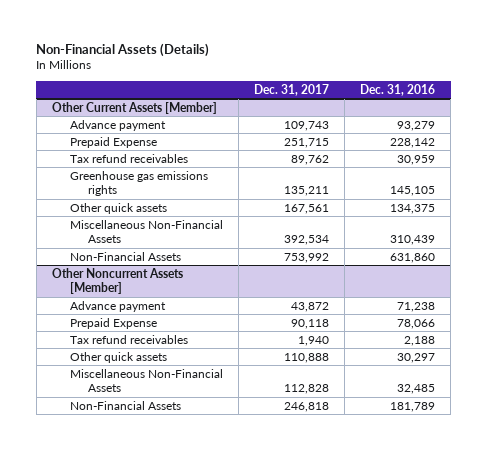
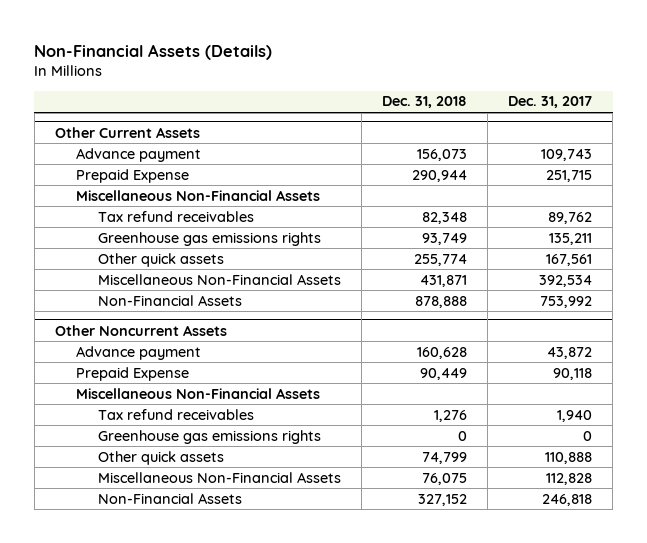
- | Dec. 31, 2017 | Dec. 31, 2016
+ | Dec. 31, 2018 | Dec. 31, 2017
- Other Current Assets [Member]
+ Other Current Assets
+ Miscellaneous Non-Financial Assets
- Other Noncurrent Assets [Member]
+ Other Noncurrent Assets
+ Miscellaneous Non-Financial Assets
+ Greenhouse gas emissions rights | 0 | 0

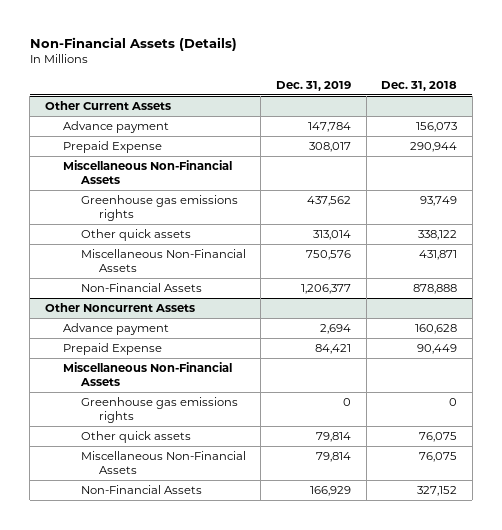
- | Dec. 31, 2018 | Dec. 31, 2017
+ | Dec. 31, 2019 | Dec. 31, 2018
@ Other Current Assets
- Tax refund receivables | 82,348 | 89,762
- Other quick assets | 255,774 | 167,561
+ Other quick assets | 313,014 | 338,122
@ Other Noncurrent Assets
- Tax refund receivables | 1,276 | 1,940
- Other quick assets | 74,799 | 110,888
+ Other quick assets | 79,814 | 76,075

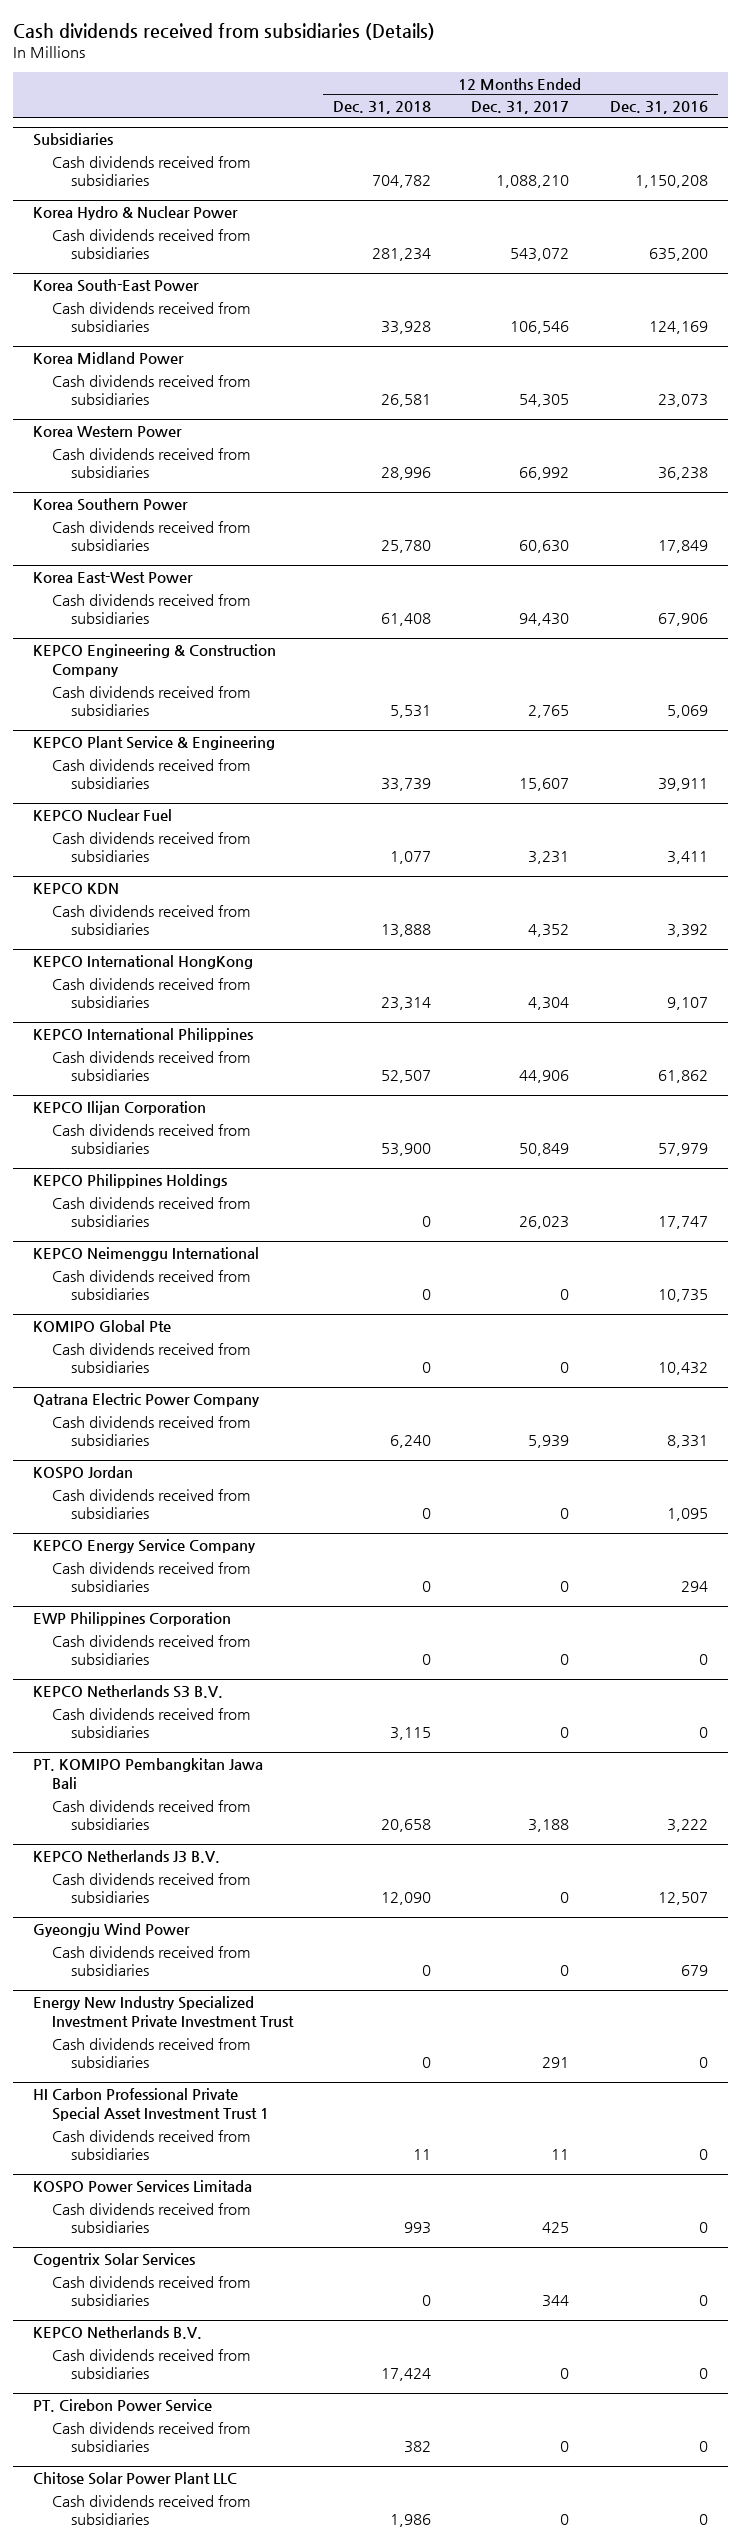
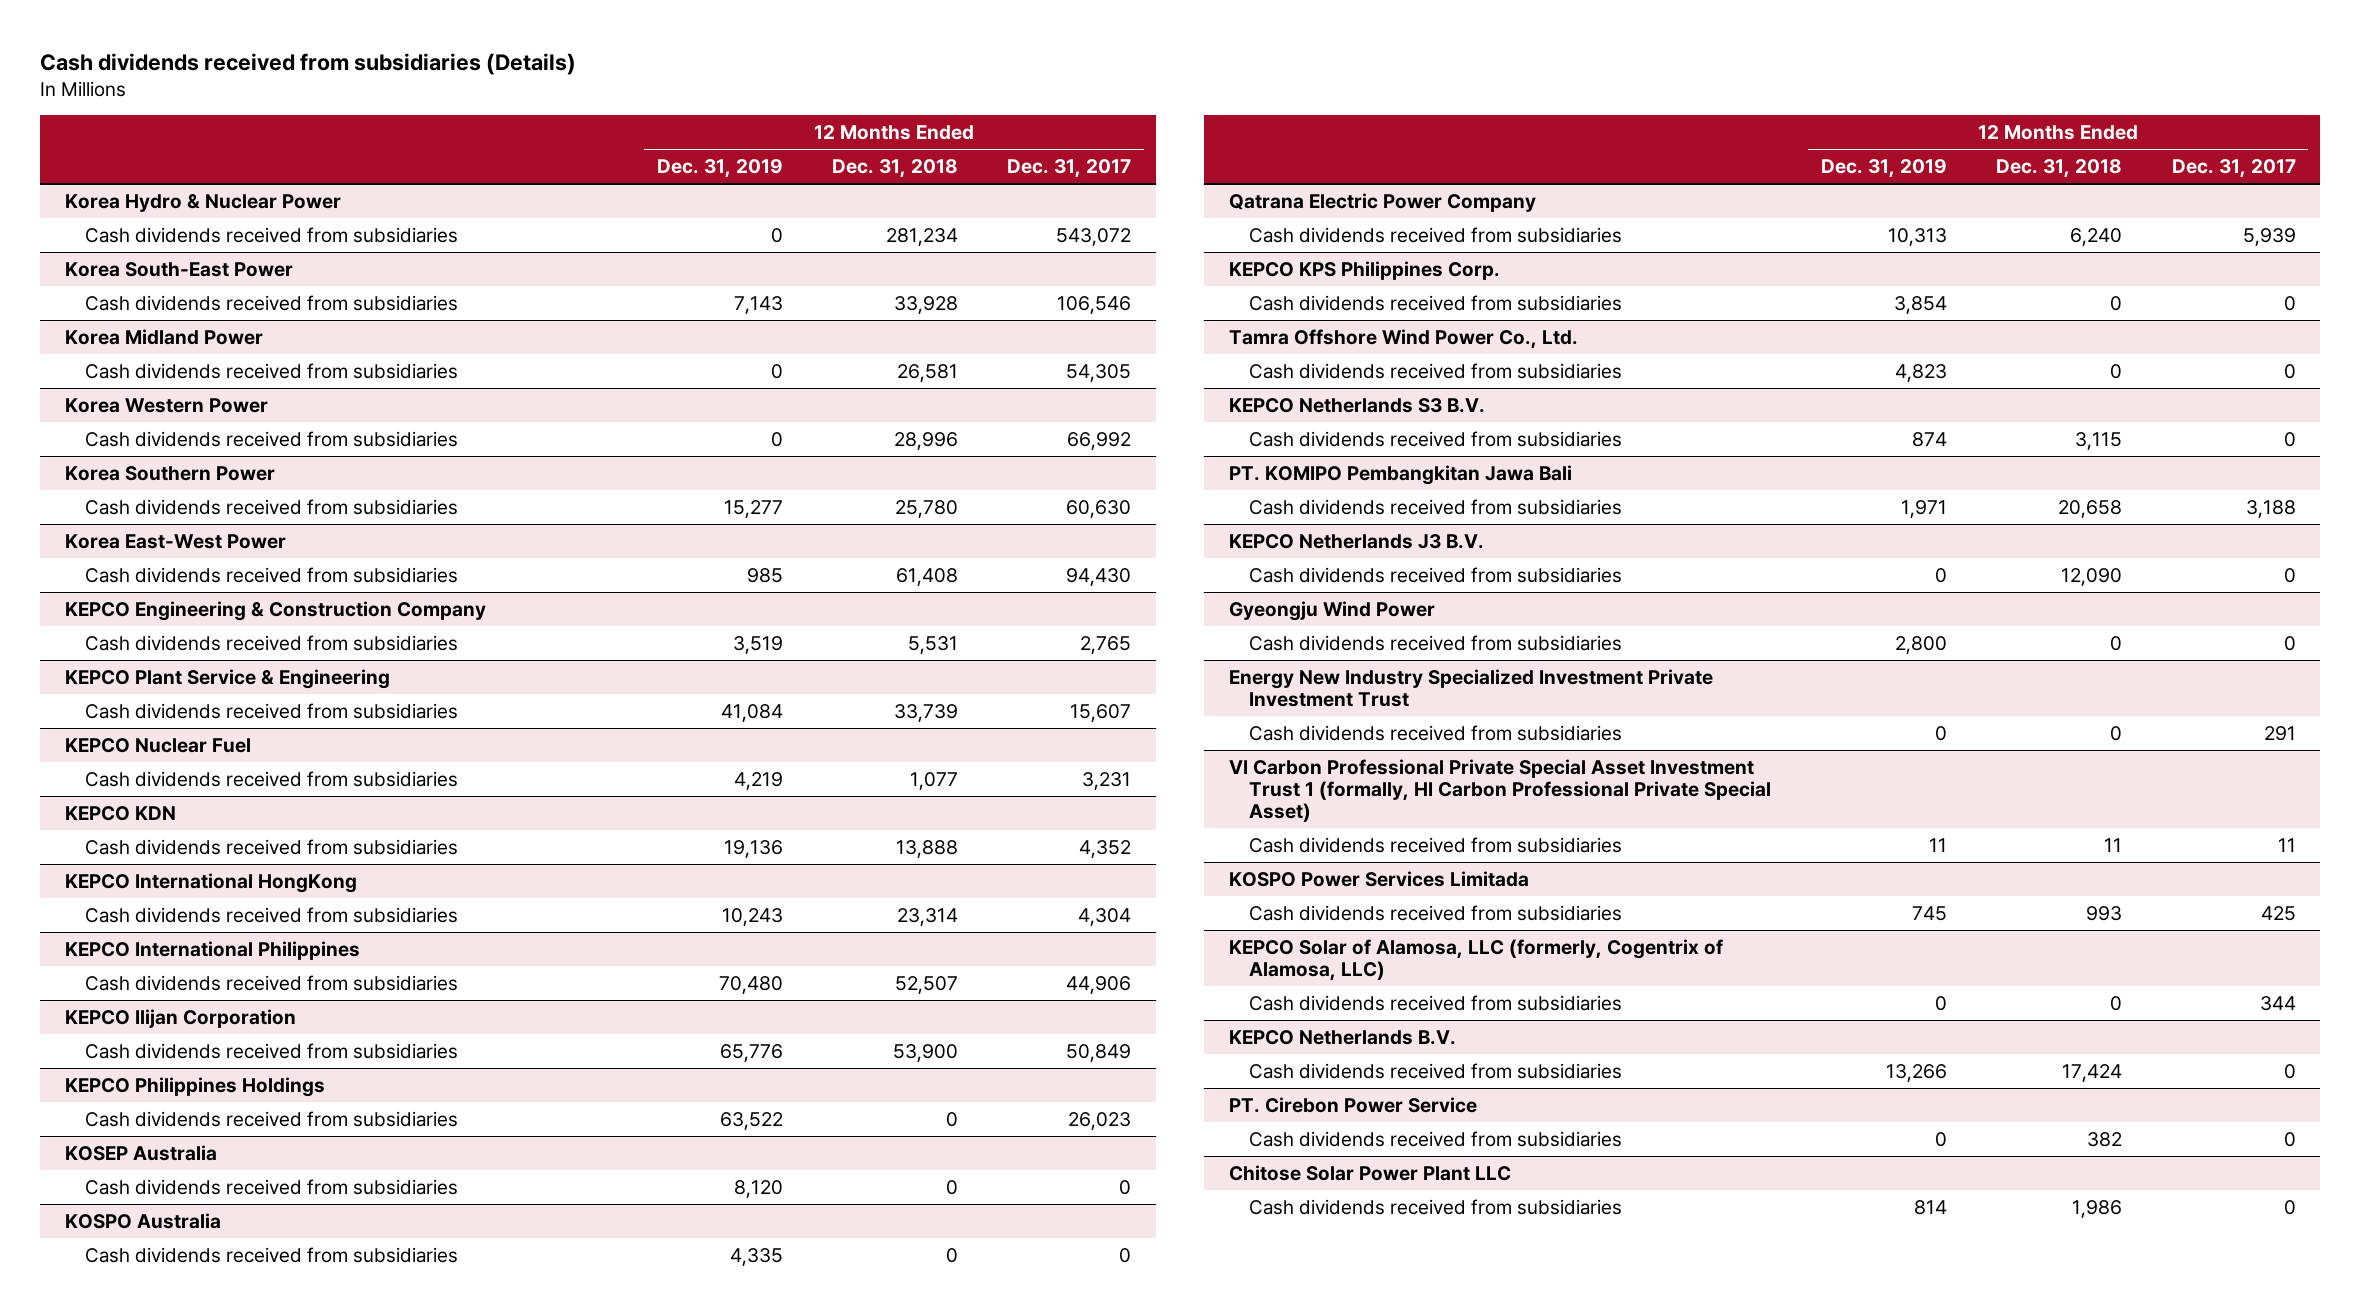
- | 12 Months Ended Dec. 31, 2018 | 12 Months Ended Dec. 31, 2017 | 12 Months Ended Dec. 31, 2016
+ | 12 Months Ended Dec. 31, 2019 | 12 Months Ended Dec. 31, 2018 | 12 Months Ended Dec. 31, 2017
- Subsidiaries
- Cash dividends received from subsidiaries | 704,782 | 1,088,210 | 1,150,208
- KEPCO Neimenggu International
+ KOSEP Australia
- KOMIPO Global Pte
+ KOSPO Australia
- KOSPO Jordan
- Cash dividends received from subsidiaries | 0 | 0 | 1,095
- KEPCO Energy Service Company
+ KEPCO KPS Philippines Corp.
- EWP Philippines Corporation
+ Tamra Offshore Wind Power Co., Ltd.
- HI Carbon Professional Private Special Asset Investment Trust 1
+ VI Carbon Professional Private Special Asset Investment Trust 1 (formally, HI Carbon Professional Private Special Asset)
- Cogentrix Solar Services
+ KEPCO Solar of Alamosa, LLC (formerly, Cogentrix of Alamosa, LLC)

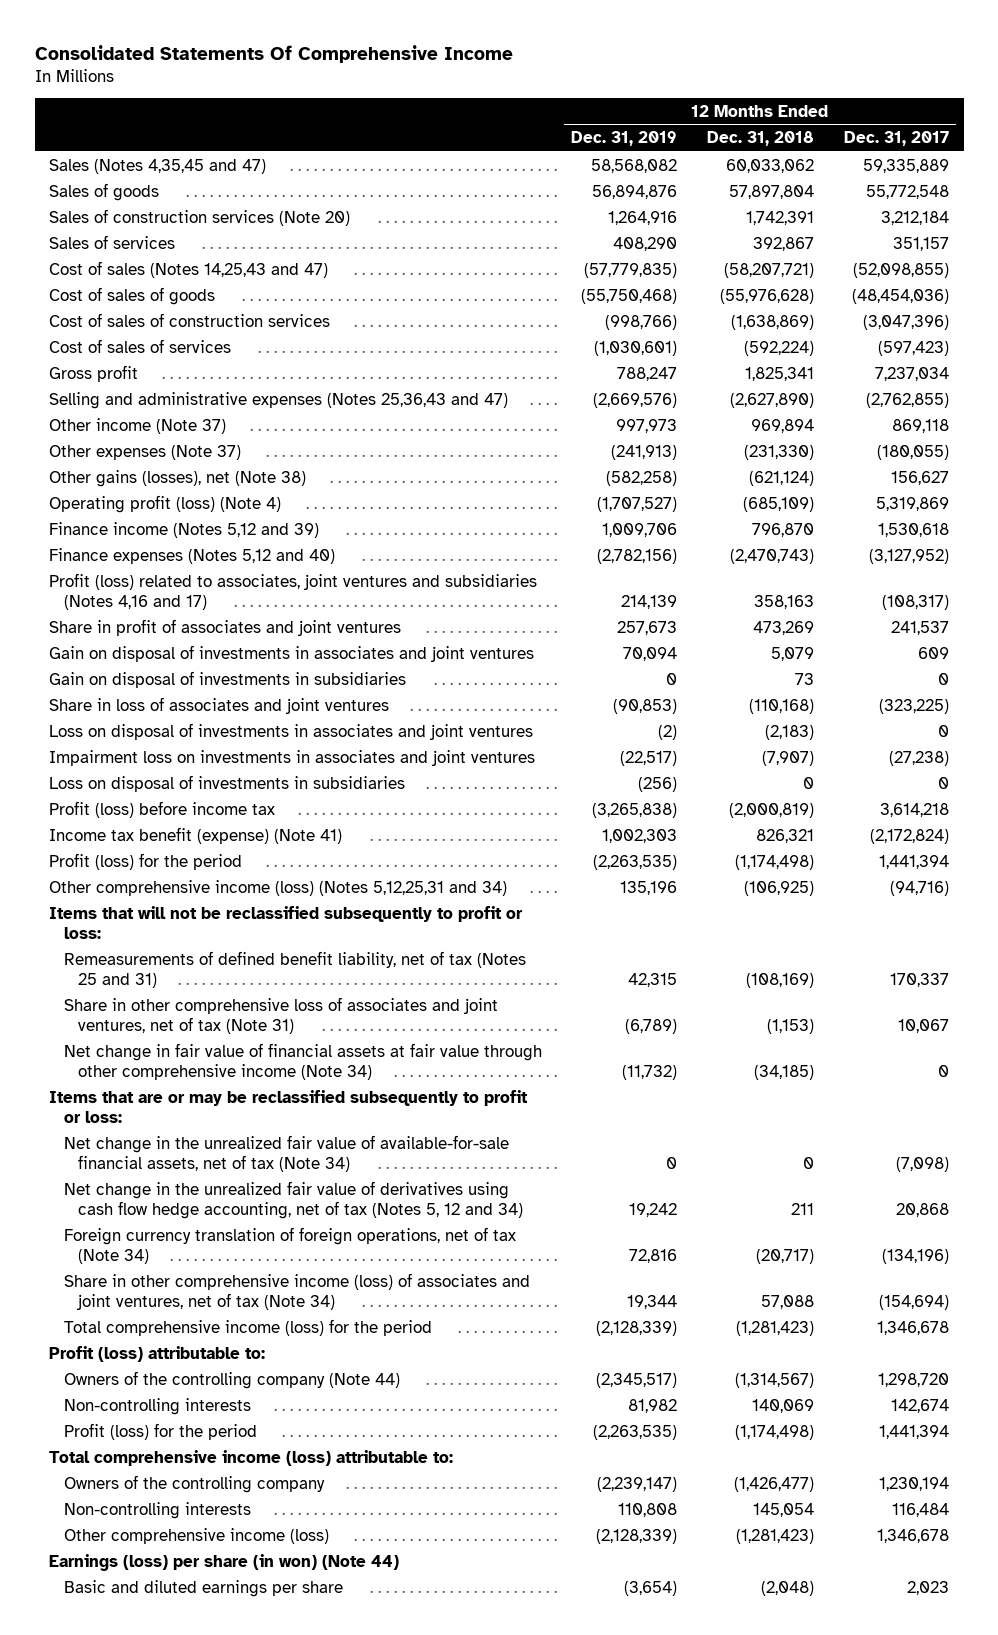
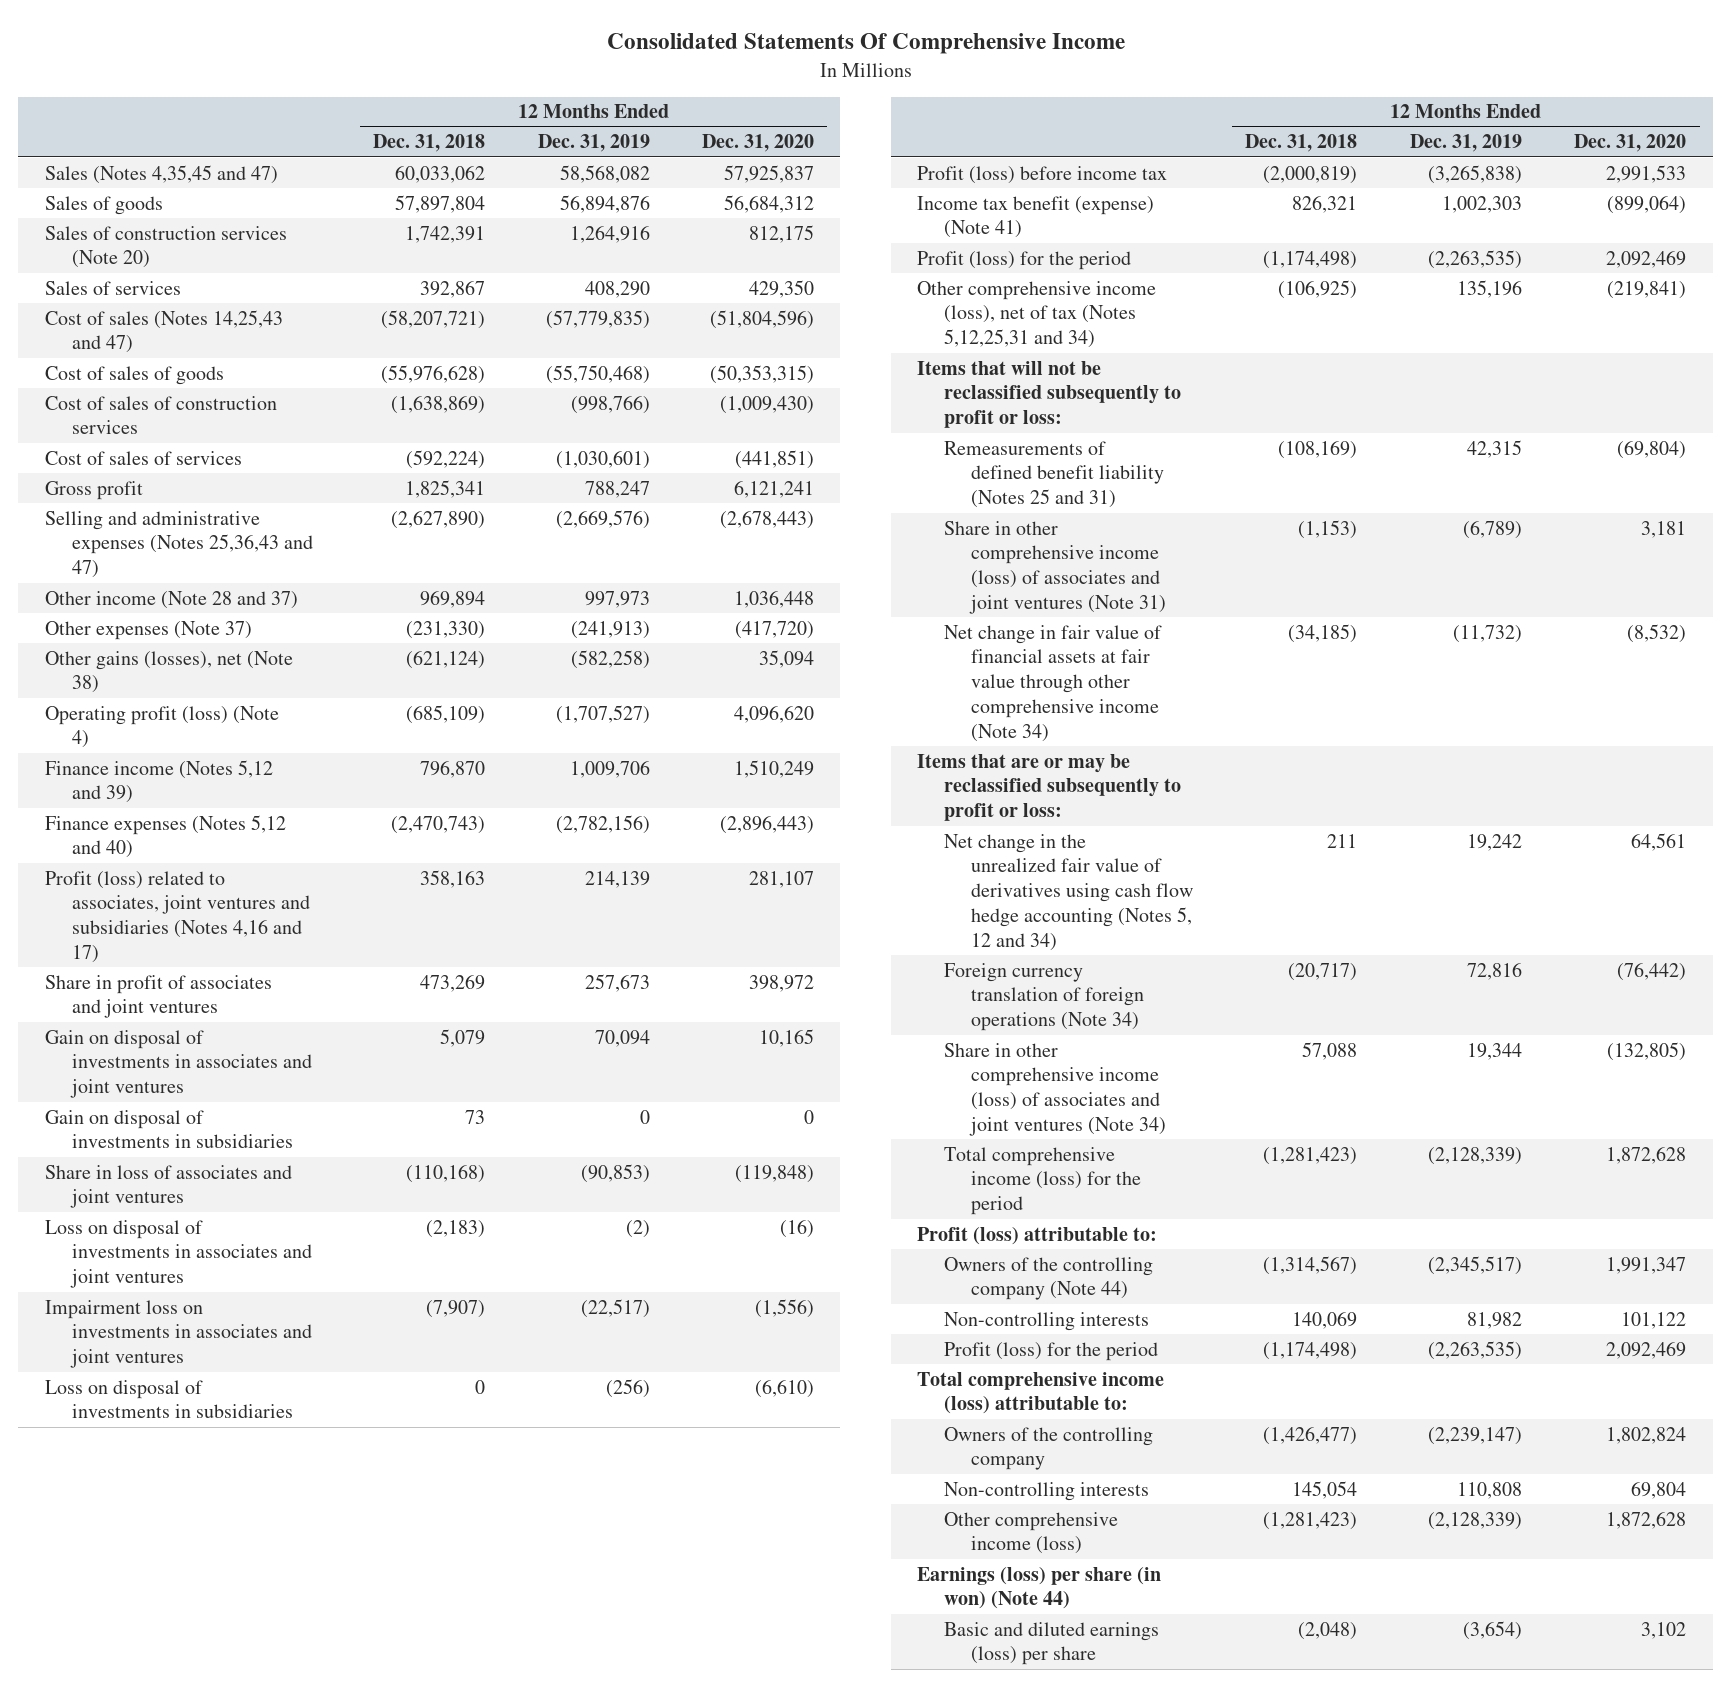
- | 12 Months Ended Dec. 31, 2019 | 12 Months Ended Dec. 31, 2018 | 12 Months Ended Dec. 31, 2017
+ | 12 Months Ended Dec. 31, 2018 | 12 Months Ended Dec. 31, 2019 | 12 Months Ended Dec. 31, 2020
- Other income (Note 37) | 997,973 | 969,894 | 869,118
+ Other income (Note 28 and 37) | 969,894 | 997,973 | 1,036,448
- Other comprehensive income (loss) (Notes 5,12,25,31 and 34) | 135,196 | (106,925) | (94,716)
+ Other comprehensive income (loss), net of tax (Notes 5,12,25,31 and 34) | (106,925) | 135,196 | (219,841)
- Remeasurements of defined benefit liability, net of tax (Notes 25 and 31) | 42,315 | (108,169) | 170,337
- Share in other comprehensive loss of associates and joint ventures, net of tax (Note 31) | (6,789) | (1,153) | 10,067
+ Remeasurements of defined benefit liability (Notes 25 and 31) | (108,169) | 42,315 | (69,804)
+ Share in other comprehensive income (loss) of associates and joint ventures (Note 31) | (1,153) | (6,789) | 3,181
- Net change in the unrealized fair value of available-for-sale financial assets, net of tax (Note 34) | 0 | 0 | (7,098)
- Net change in the unrealized fair value of derivatives using cash flow hedge accounting, net of tax (Notes 5, 12 and 34) | 19,242 | 211 | 20,868
- Foreign currency translation of foreign operations, net of tax (Note 34) | 72,816 | (20,717) | (134,196)
- Share in other comprehensive income (loss) of associates and joint ventures, net of tax (Note 34) | 19,344 | 57,088 | (154,694)
+ Net change in the unrealized fair value of derivatives using cash flow hedge accounting (Notes 5, 12 and 34) | 211 | 19,242 | 64,561
+ Foreign currency translation of foreign operations (Note 34) | (20,717) | 72,816 | (76,442)
+ Share in other comprehensive income (loss) of associates and joint ventures (Note 34) | 57,088 | 19,344 | (132,805)
- Basic and diluted earnings per share | (3,654) | (2,048) | 2,023
+ Basic and diluted earnings (loss) per share | (2,048) | (3,654) | 3,102

